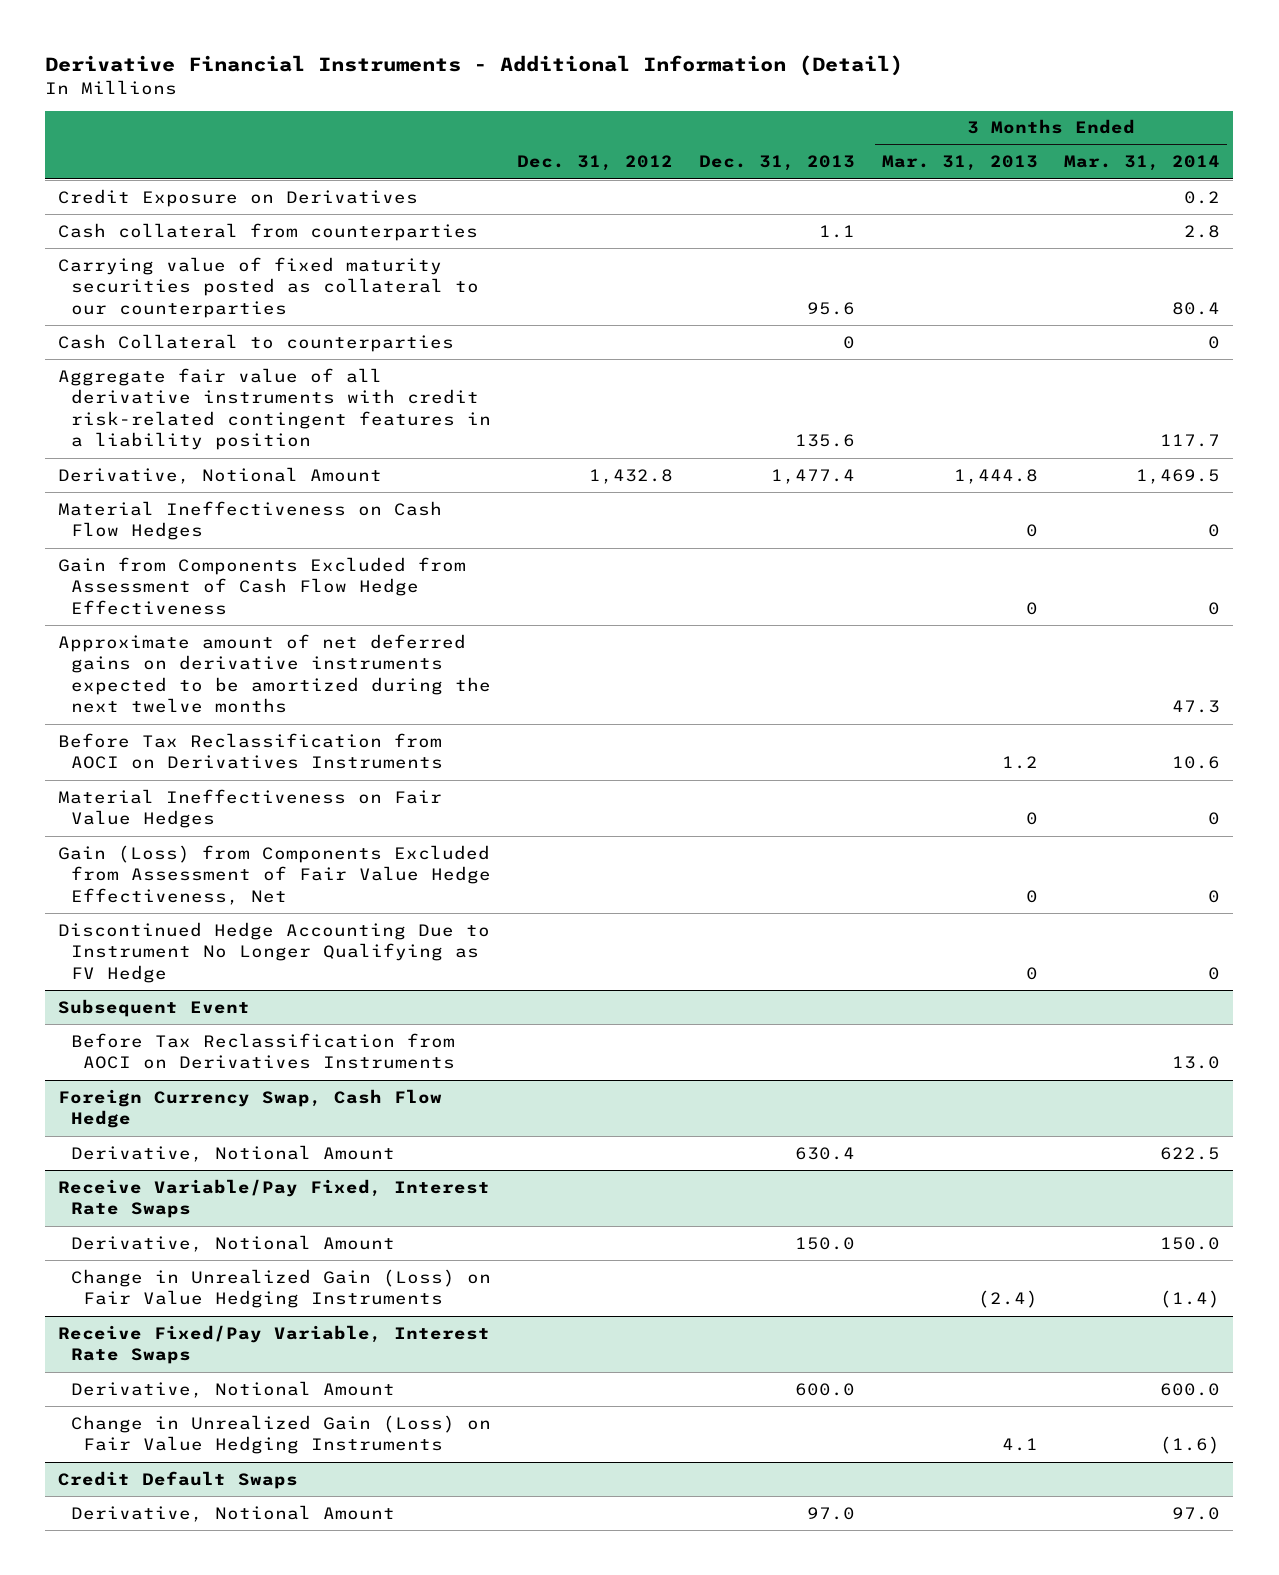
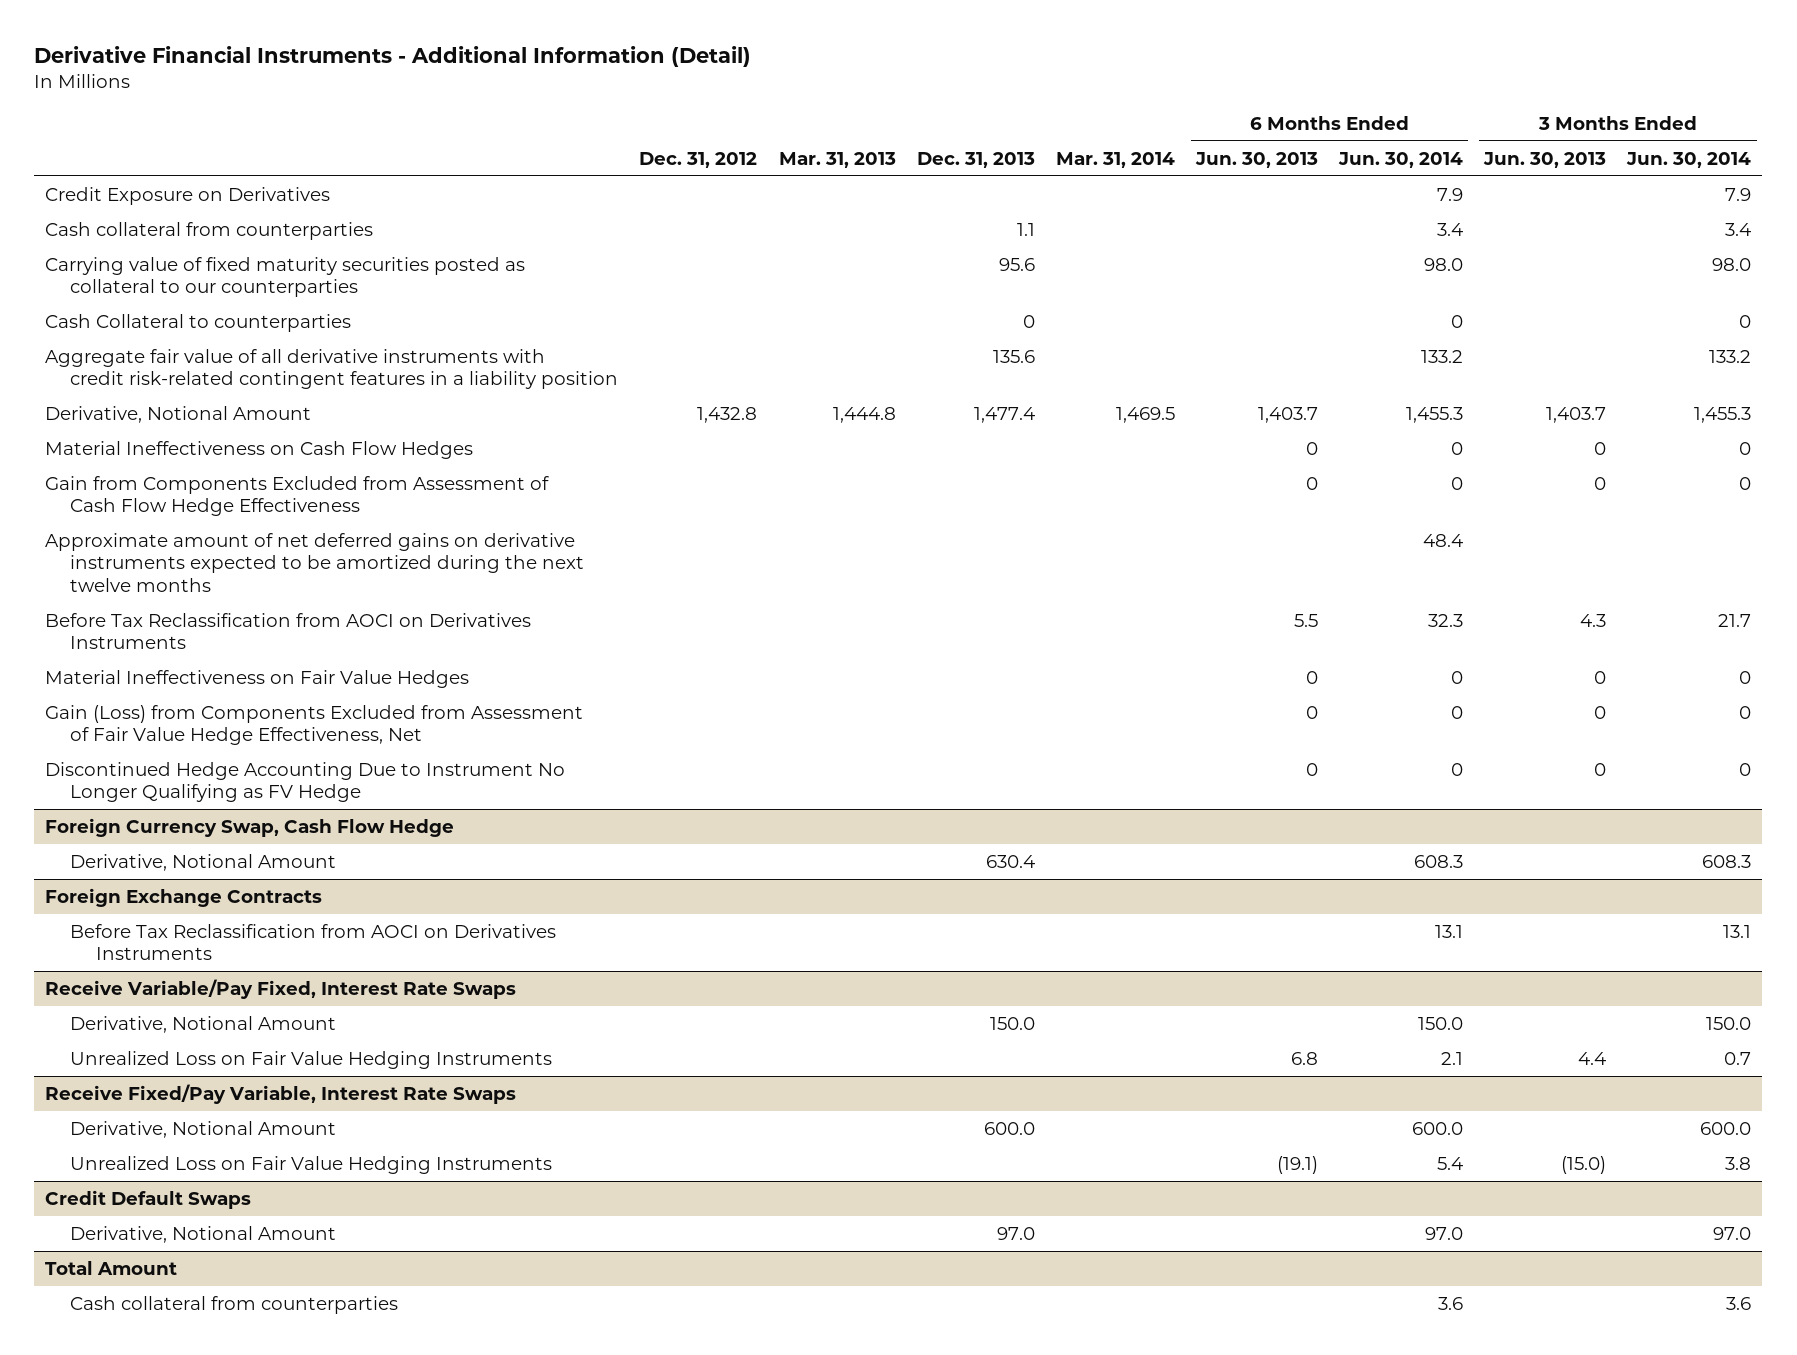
- | Dec. 31, 2012 | Dec. 31, 2013 | 3 Months Ended Mar. 31, 2013 | 3 Months Ended Mar. 31, 2014
+ | Dec. 31, 2012 | Mar. 31, 2013 | Dec. 31, 2013 | Mar. 31, 2014 | 6 Months Ended Jun. 30, 2013 | 6 Months Ended Jun. 30, 2014 | 3 Months Ended Jun. 30, 2013 | 3 Months Ended Jun. 30, 2014
- Subsequent Event
- Before Tax Reclassification from AOCI on Derivatives Instruments | | | | 13.0
+ Foreign Exchange Contracts
+ Before Tax Reclassification from AOCI on Derivatives Instruments | | | | | | 13.1 | | 13.1
@ Receive Variable/Pay Fixed, Interest Rate Swaps
- Change in Unrealized Gain (Loss) on Fair Value Hedging Instruments | | | (2.4) | (1.4)
+ Unrealized Loss on Fair Value Hedging Instruments | | | | | 6.8 | 2.1 | 4.4 | 0.7
@ Receive Fixed/Pay Variable, Interest Rate Swaps
- Change in Unrealized Gain (Loss) on Fair Value Hedging Instruments | | | 4.1 | (1.6)
+ Unrealized Loss on Fair Value Hedging Instruments | | | | | (19.1) | 5.4 | (15.0) | 3.8
+ Total Amount
+ Cash collateral from counterparties | | | | | | 3.6 | | 3.6

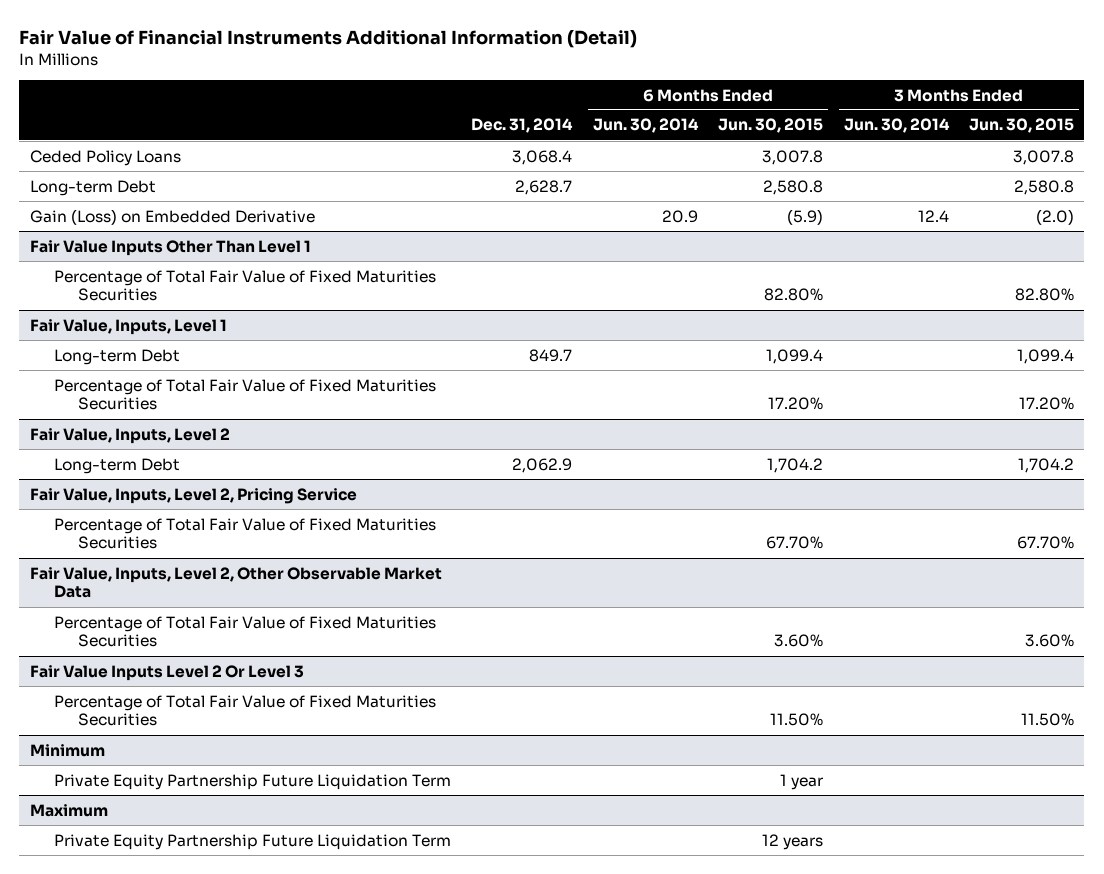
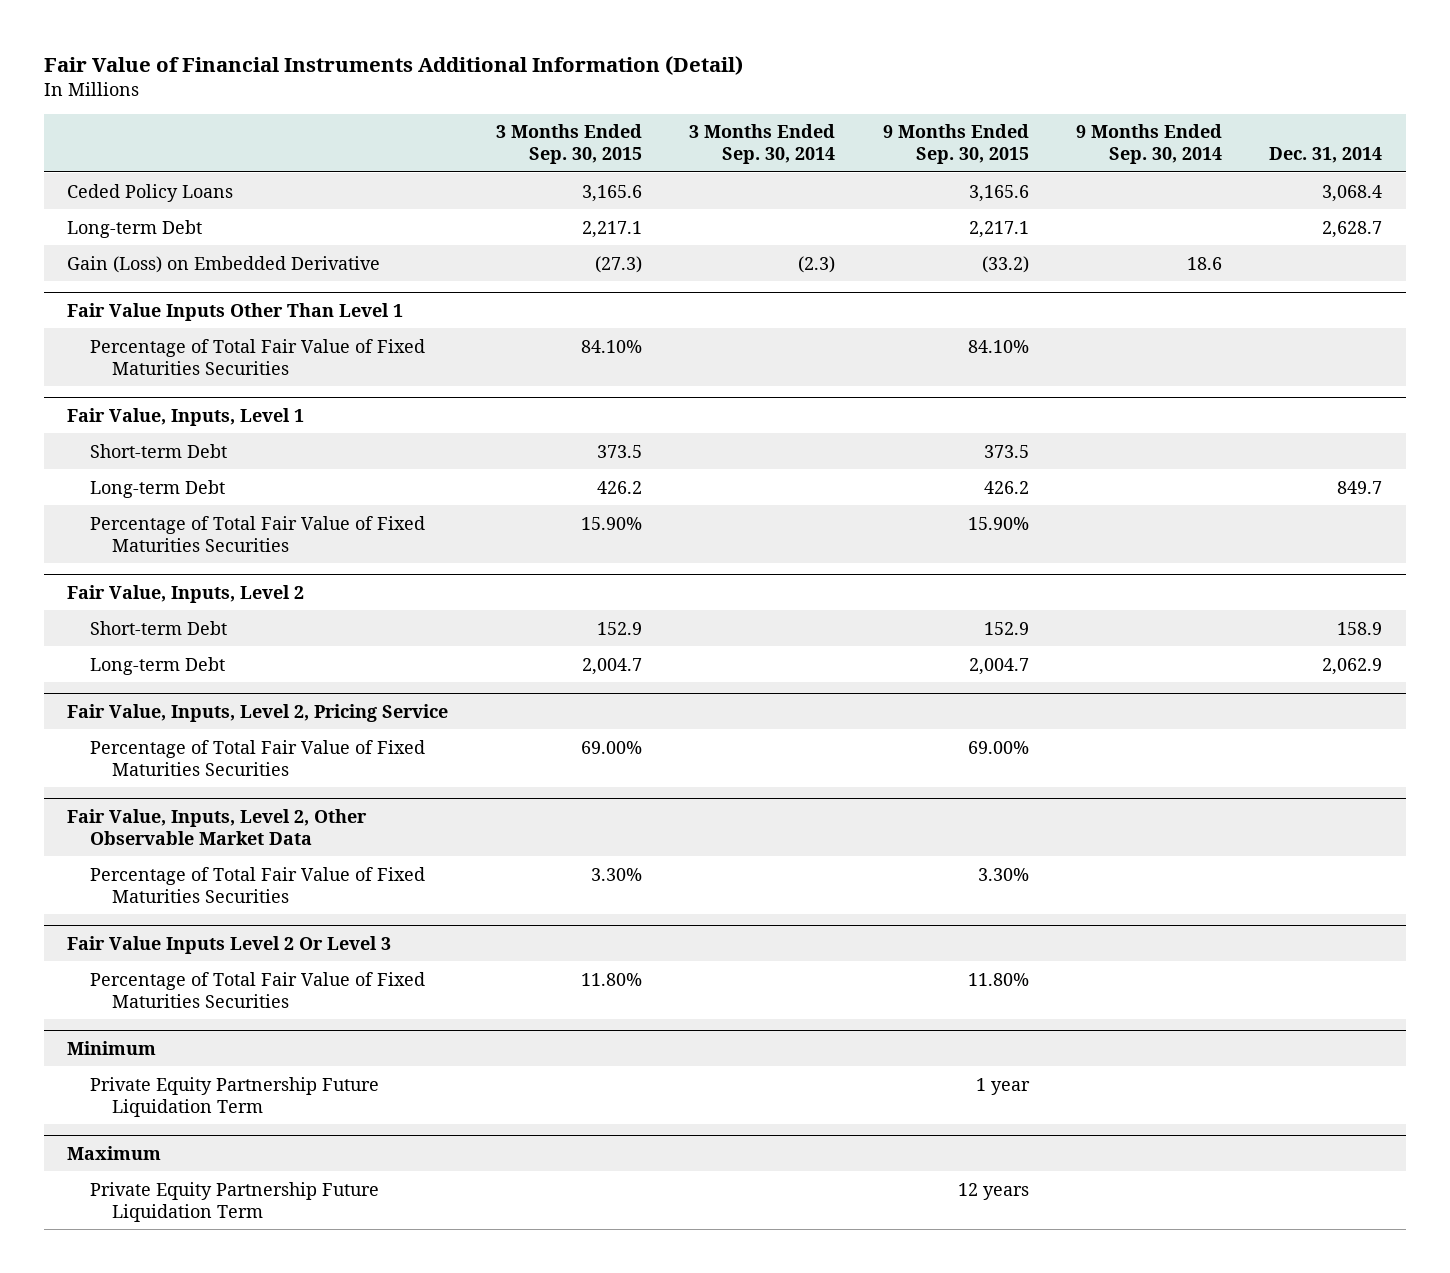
- | Dec. 31, 2014 | 6 Months Ended Jun. 30, 2014 | 6 Months Ended Jun. 30, 2015 | 3 Months Ended Jun. 30, 2014 | 3 Months Ended Jun. 30, 2015
+ | 3 Months Ended Sep. 30, 2015 | 3 Months Ended Sep. 30, 2014 | 9 Months Ended Sep. 30, 2015 | 9 Months Ended Sep. 30, 2014 | Dec. 31, 2014
@ Fair Value, Inputs, Level 1
+ Short-term Debt | 373.5 | | 373.5 | |
@ Fair Value, Inputs, Level 2
+ Short-term Debt | 152.9 | | 152.9 | | 158.9

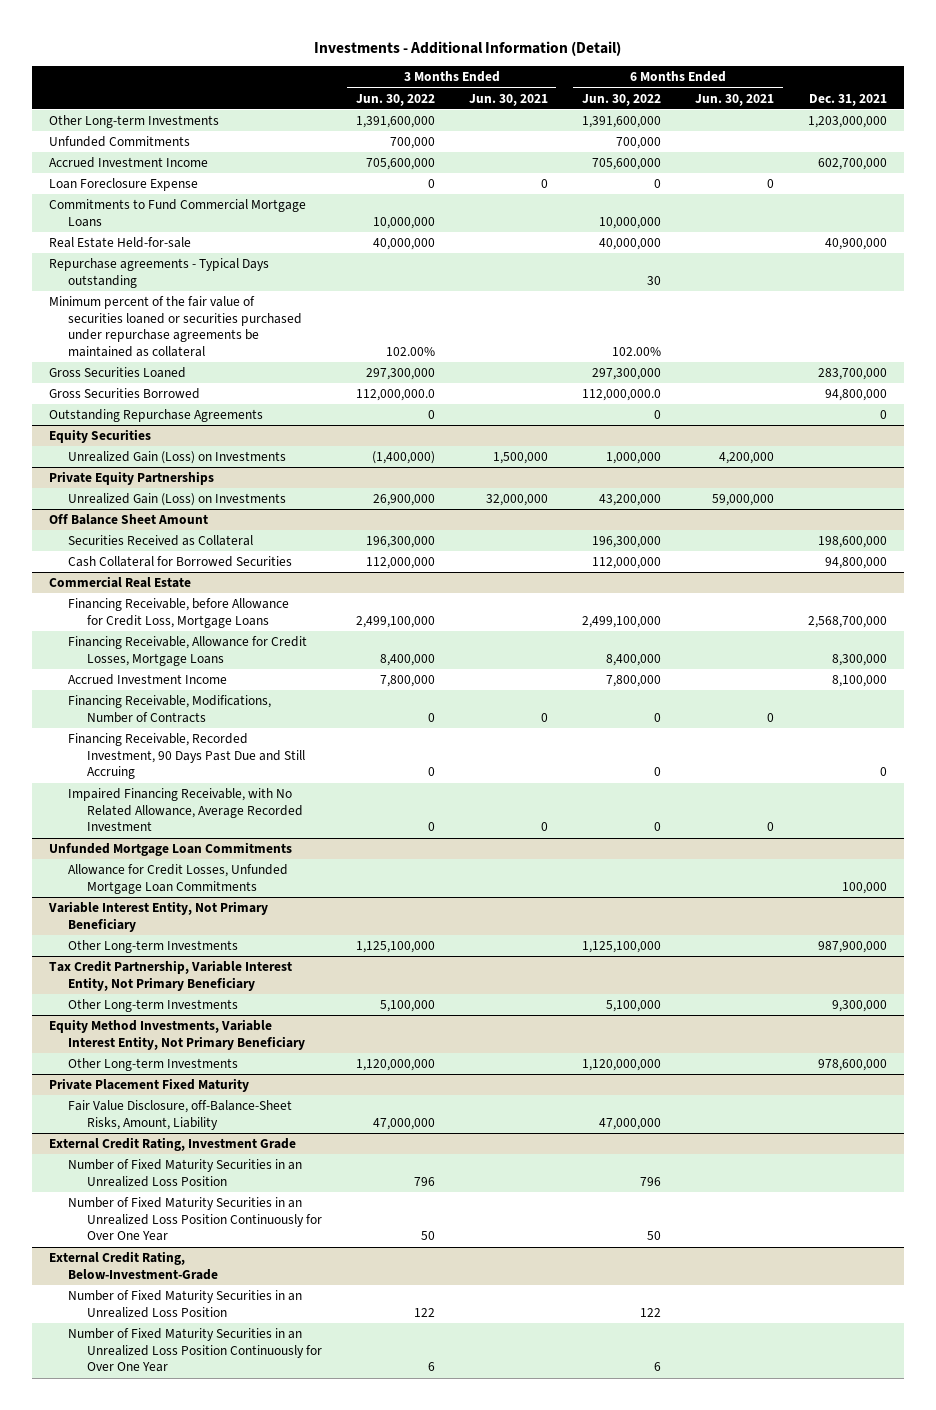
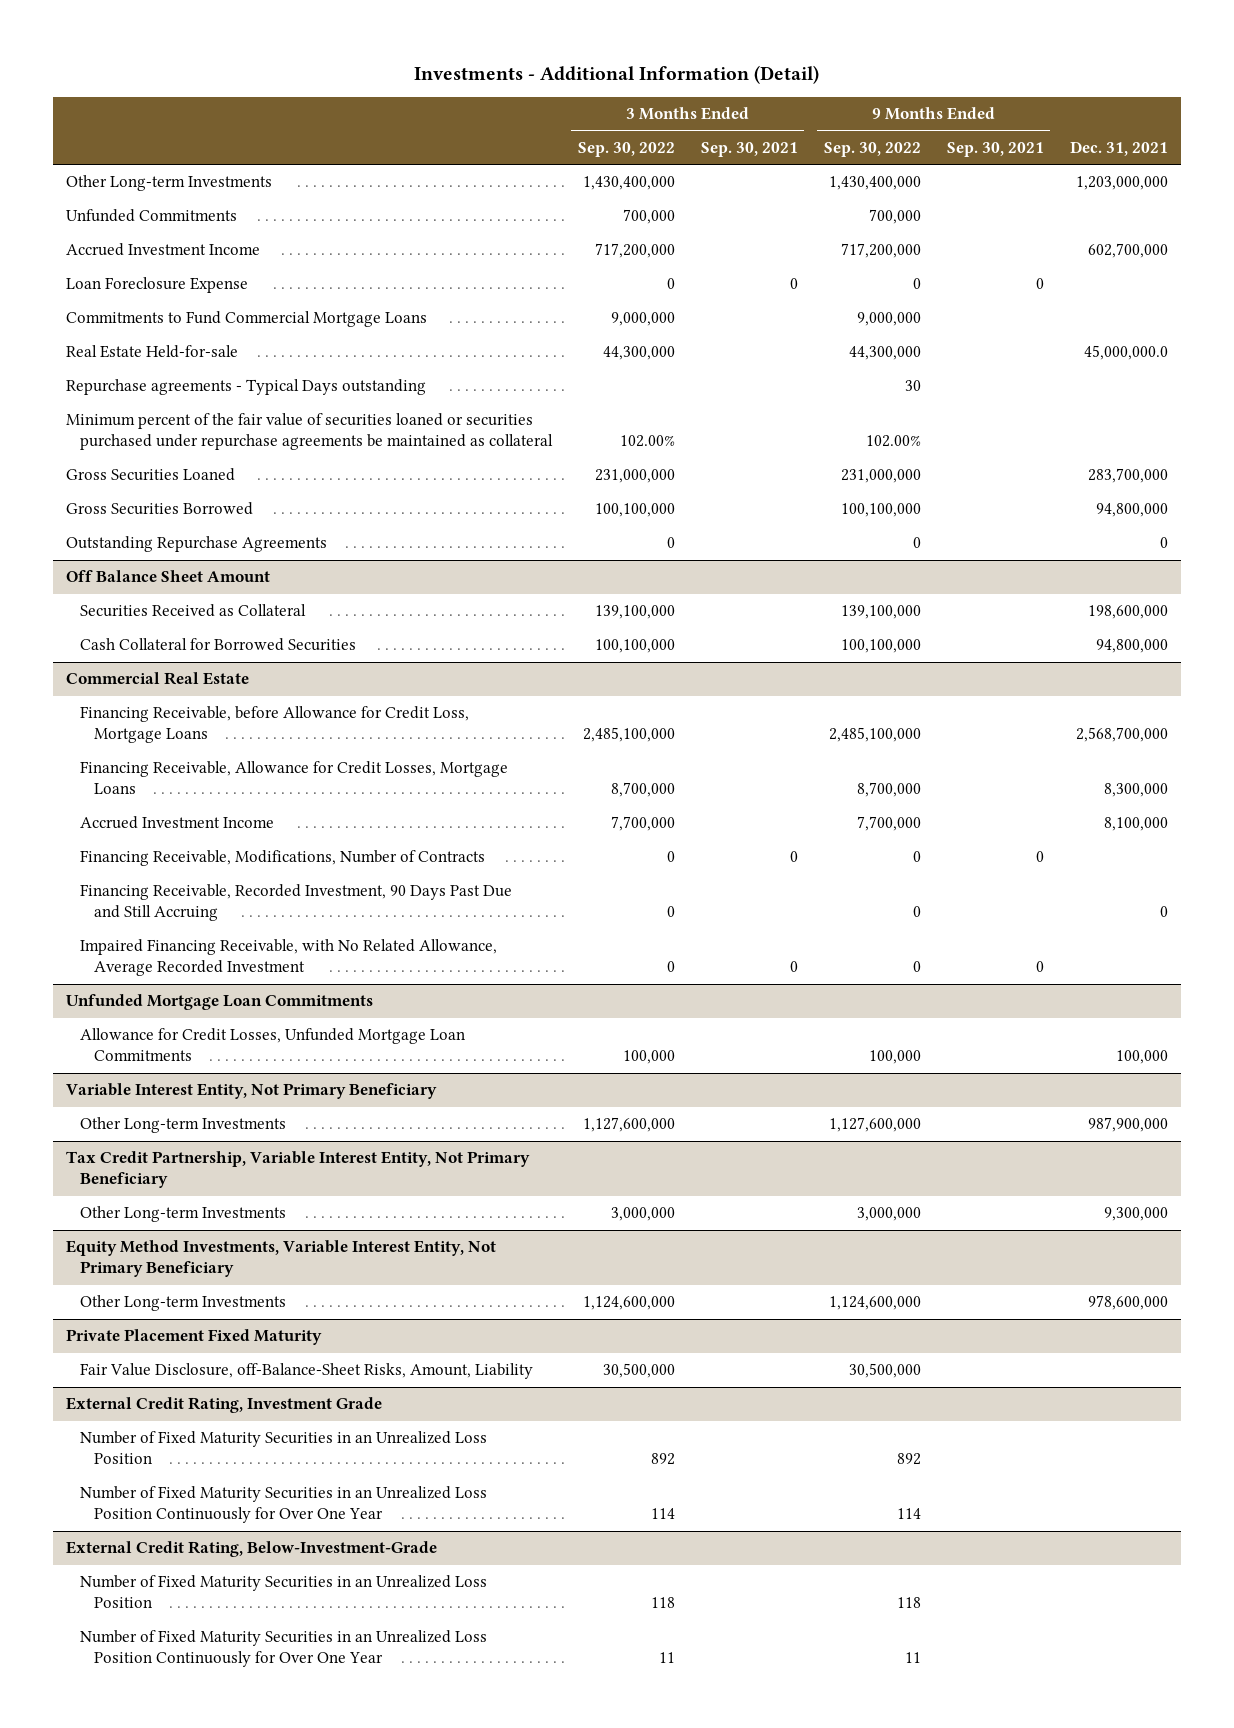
- | 3 Months Ended Jun. 30, 2022 | 3 Months Ended Jun. 30, 2021 | 6 Months Ended Jun. 30, 2022 | 6 Months Ended Jun. 30, 2021 | Dec. 31, 2021
+ | 3 Months Ended Sep. 30, 2022 | 3 Months Ended Sep. 30, 2021 | 9 Months Ended Sep. 30, 2022 | 9 Months Ended Sep. 30, 2021 | Dec. 31, 2021
- Real Estate Held-for-sale | 40,000,000 | | 40,000,000 | | 40,900,000
+ Real Estate Held-for-sale | 44,300,000 | | 44,300,000 | | 45,000,000.0
- Equity Securities
- Unrealized Gain (Loss) on Investments | (1,400,000) | 1,500,000 | 1,000,000 | 4,200,000 |
- Private Equity Partnerships
- Unrealized Gain (Loss) on Investments | 26,900,000 | 32,000,000 | 43,200,000 | 59,000,000 |

